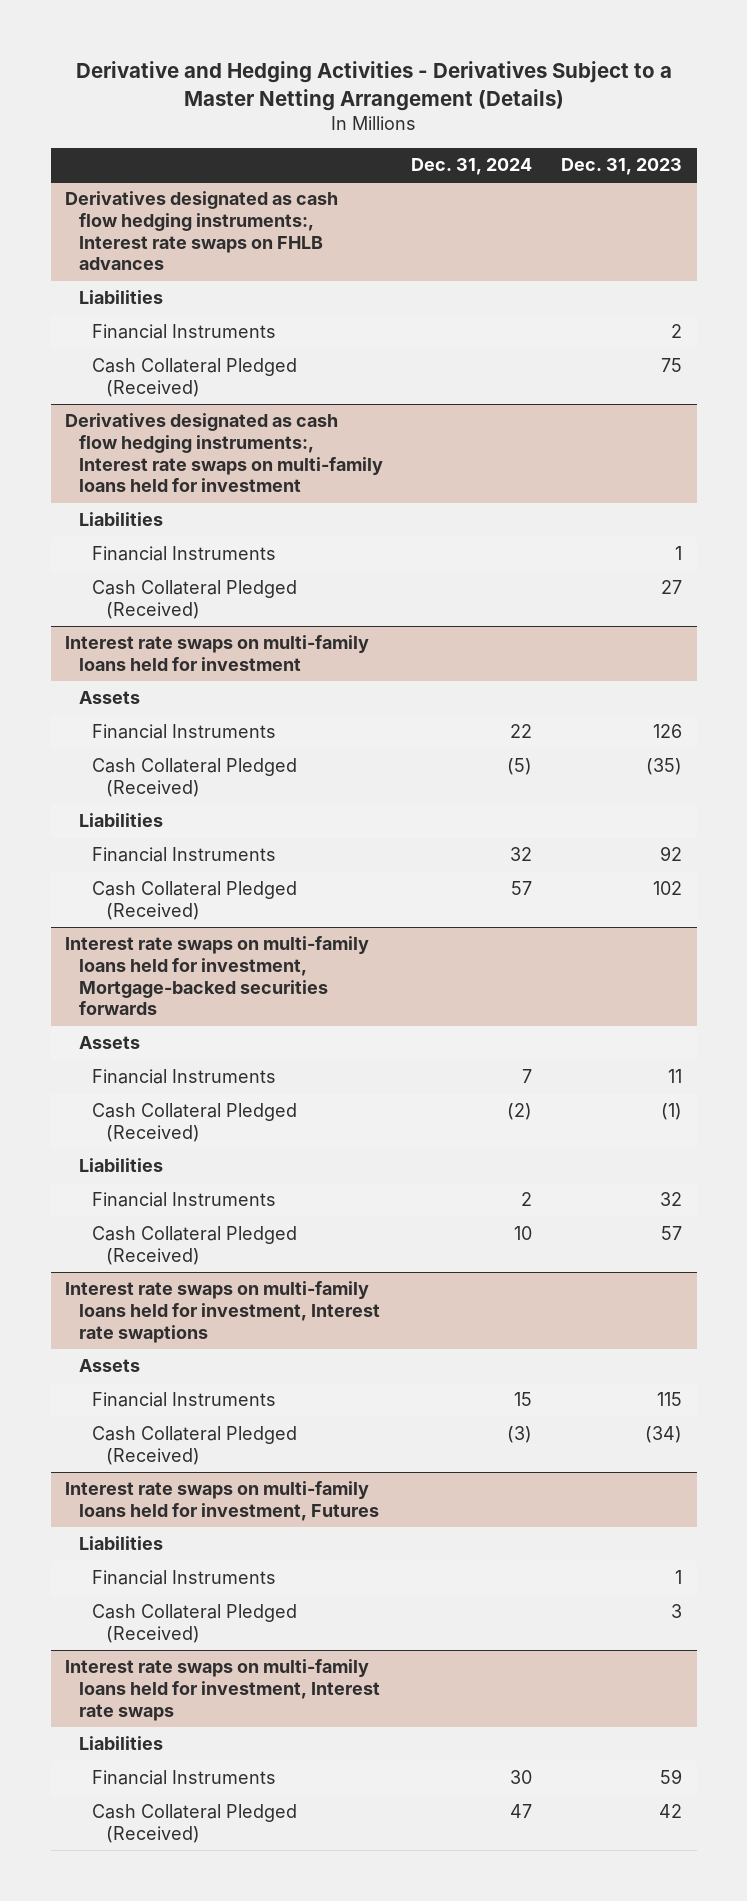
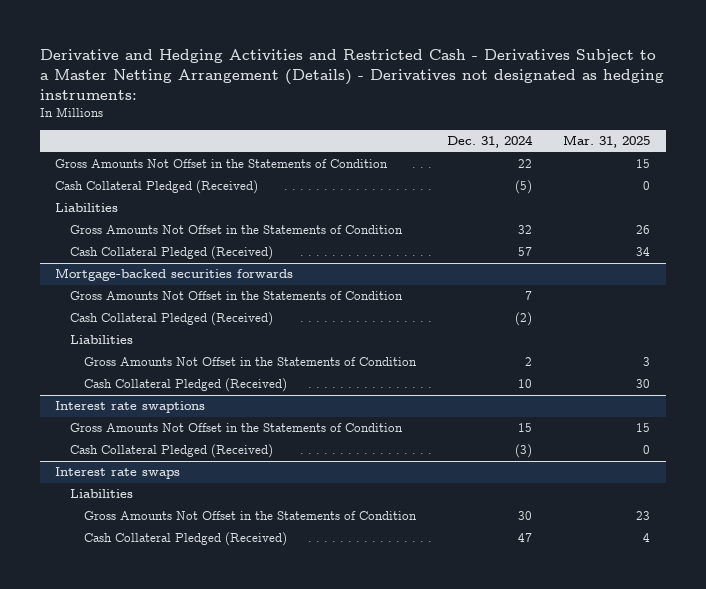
- Derivative and Hedging Activities - Derivatives Subject to a Master Netting Arrangement (Details)
+ Derivative and Hedging Activities and Restricted Cash - Derivatives Subject to a Master Netting Arrangement (Details) - Derivatives not designated as hedging instruments:
- | Dec. 31, 2024 | Dec. 31, 2023
+ | Dec. 31, 2024 | Mar. 31, 2025
- Derivatives designated as cash flow hedging instruments:, Interest rate swaps on FHLB advances
- Liabilities
- Financial Instruments | | 2
- Cash Collateral Pledged (Received) | | 75
- Derivatives designated as cash flow hedging instruments:, Interest rate swaps on multi-family loans held for investment
- Liabilities
- Financial Instruments | | 1
- Cash Collateral Pledged (Received) | | 27
- Interest rate swaps on multi-family loans held for investment
- Assets
- Financial Instruments | 22 | 126
+ Gross Amounts Not Offset in the Statements of Condition | 22 | 15
- Financial Instruments | 32 | 92
+ Gross Amounts Not Offset in the Statements of Condition | 32 | 26
- Interest rate swaps on multi-family loans held for investment, Mortgage-backed securities forwards
- Assets
- Financial Instruments | 7 | 11
+ Mortgage-backed securities forwards
+ Gross Amounts Not Offset in the Statements of Condition | 7 |
- Financial Instruments | 2 | 32
+ Gross Amounts Not Offset in the Statements of Condition | 2 | 3
- Interest rate swaps on multi-family loans held for investment, Interest rate swaptions
- Assets
- Financial Instruments | 15 | 115
+ Interest rate swaptions
+ Gross Amounts Not Offset in the Statements of Condition | 15 | 15
- Interest rate swaps on multi-family loans held for investment, Futures
- Liabilities
- Financial Instruments | | 1
- Cash Collateral Pledged (Received) | | 3
- Interest rate swaps on multi-family loans held for investment, Interest rate swaps
+ Interest rate swaps
- Financial Instruments | 30 | 59
+ Gross Amounts Not Offset in the Statements of Condition | 30 | 23

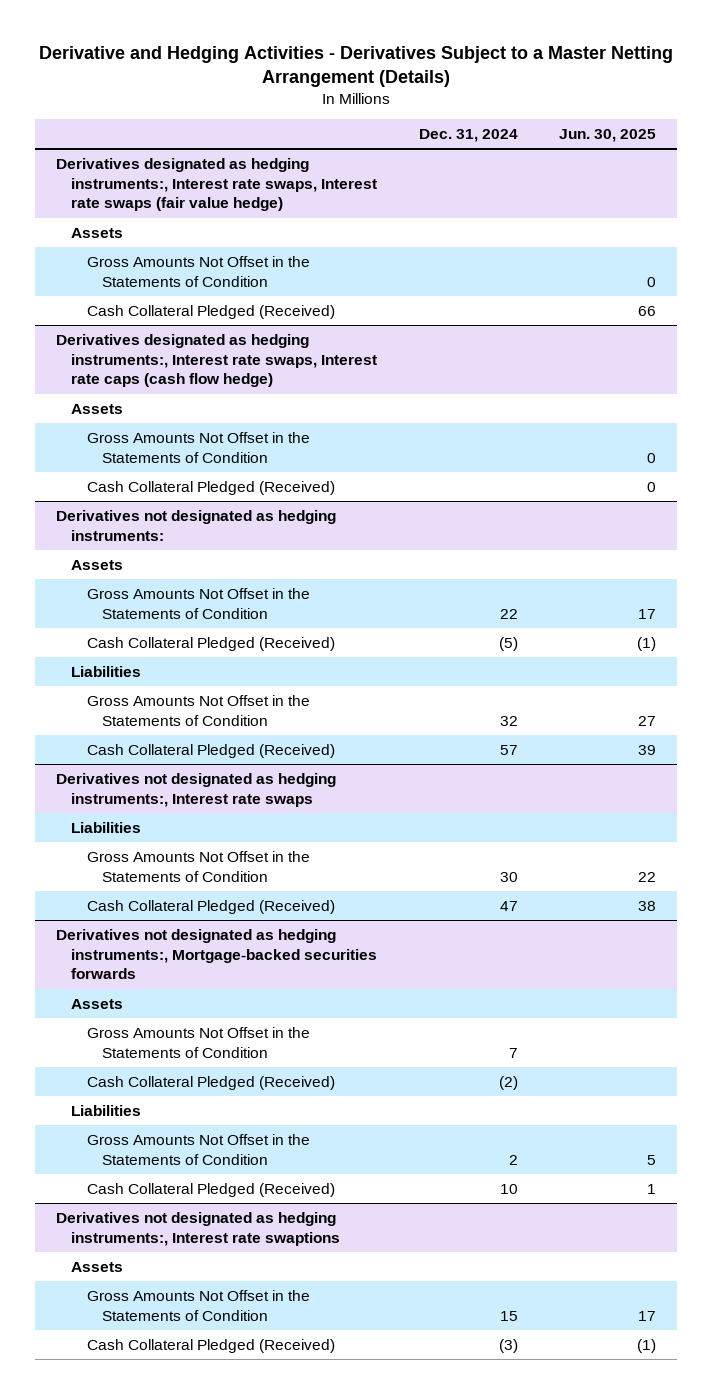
- Derivative and Hedging Activities and Restricted Cash - Derivatives Subject to a Master Netting Arrangement (Details) - Derivatives not designated as hedging instruments:
+ Derivative and Hedging Activities - Derivatives Subject to a Master Netting Arrangement (Details)
- | Dec. 31, 2024 | Mar. 31, 2025
+ | Dec. 31, 2024 | Jun. 30, 2025
+ Derivatives designated as hedging instruments:, Interest rate swaps, Interest rate swaps (fair value hedge)
+ Assets
+ Gross Amounts Not Offset in the Statements of Condition | | 0
+ Cash Collateral Pledged (Received) | | 66
+ Derivatives designated as hedging instruments:, Interest rate swaps, Interest rate caps (cash flow hedge)
+ Assets
+ Gross Amounts Not Offset in the Statements of Condition | | 0
+ Cash Collateral Pledged (Received) | | 0
+ Derivatives not designated as hedging instruments:
+ Assets
- Mortgage-backed securities forwards
+ Derivatives not designated as hedging instruments:, Interest rate swaps
+ Liabilities
+ Gross Amounts Not Offset in the Statements of Condition | 30 | 22
+ Cash Collateral Pledged (Received) | 47 | 38
+ Derivatives not designated as hedging instruments:, Mortgage-backed securities forwards
+ Assets
- Interest rate swaptions
+ Derivatives not designated as hedging instruments:, Interest rate swaptions
+ Assets
- Interest rate swaps
- Liabilities
- Gross Amounts Not Offset in the Statements of Condition | 30 | 23
- Cash Collateral Pledged (Received) | 47 | 4

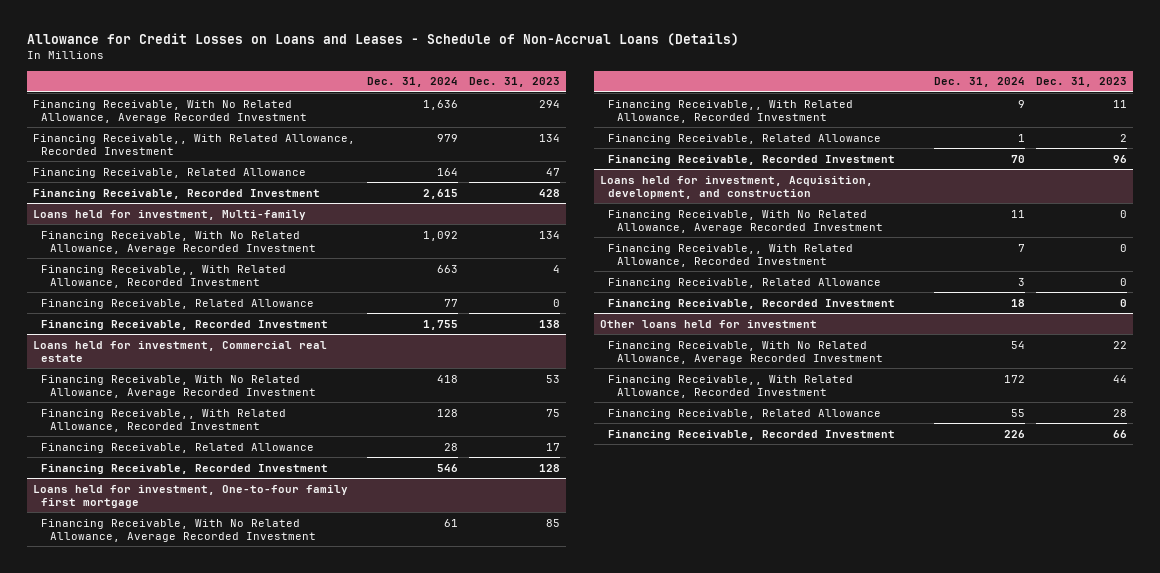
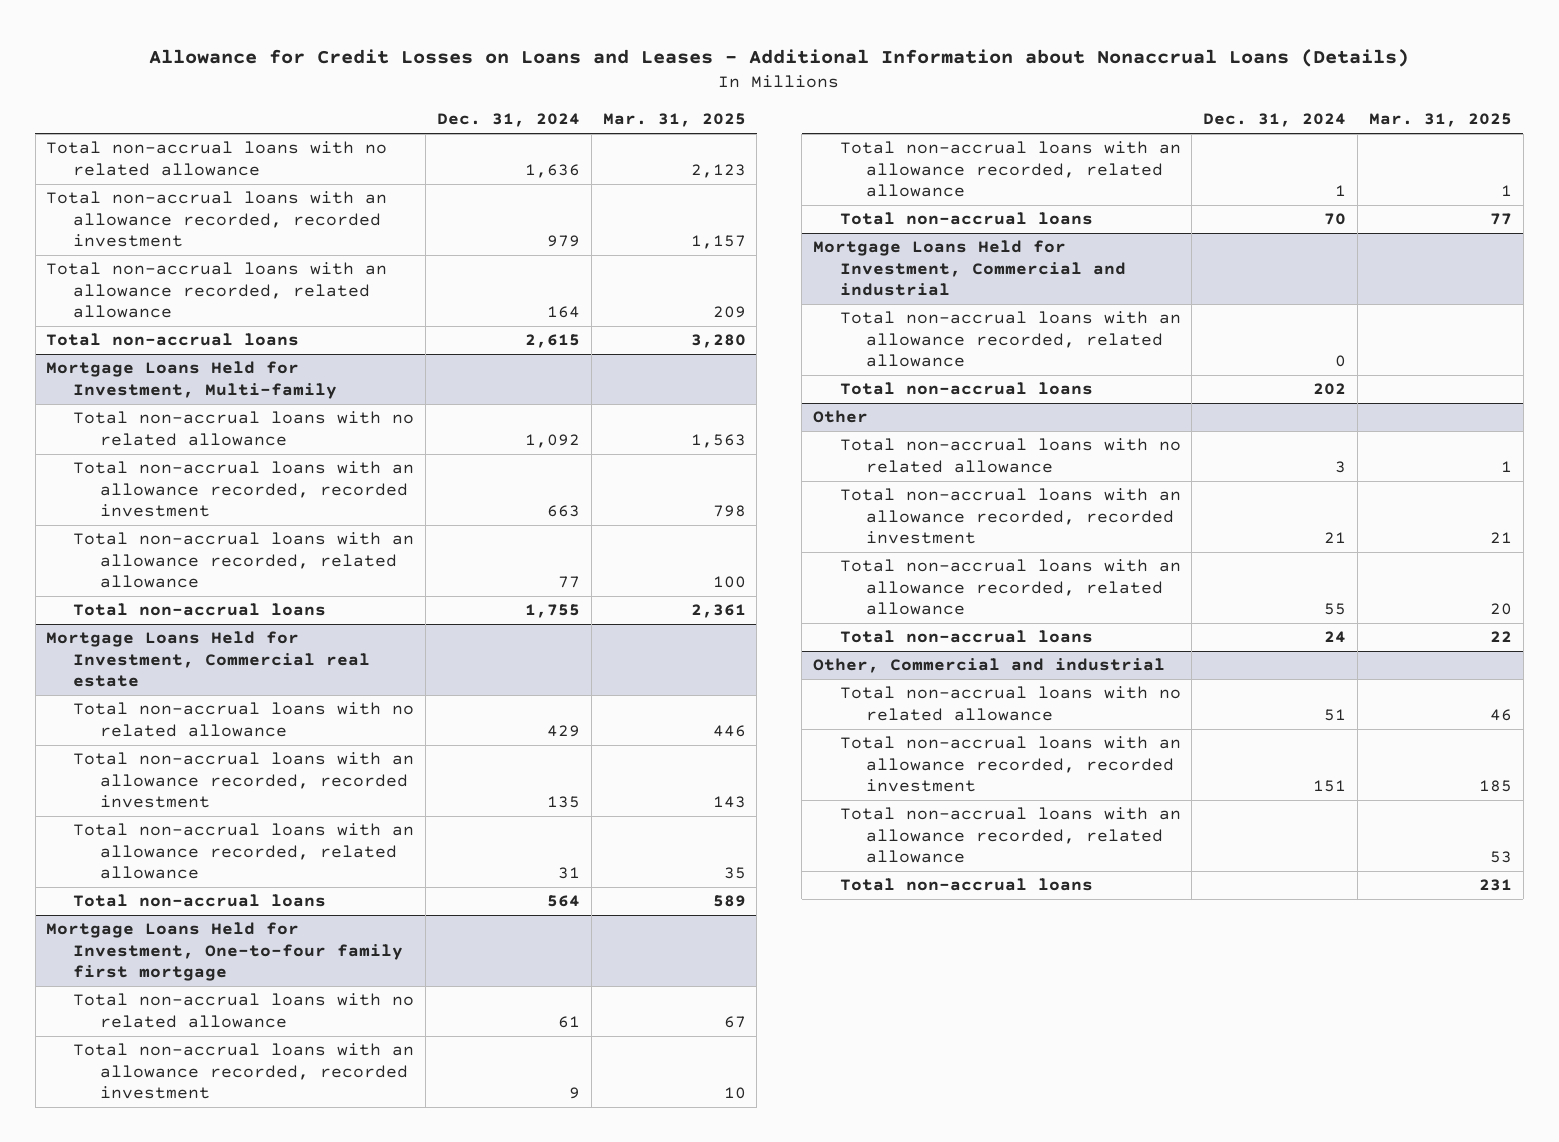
- Allowance for Credit Losses on Loans and Leases - Schedule of Non-Accrual Loans (Details)
+ Allowance for Credit Losses on Loans and Leases - Additional Information about Nonaccrual Loans (Details)
- | Dec. 31, 2024 | Dec. 31, 2023
+ | Dec. 31, 2024 | Mar. 31, 2025
- Financing Receivable, With No Related Allowance, Average Recorded Investment | 1,636 | 294
- Financing Receivable,, With Related Allowance, Recorded Investment | 979 | 134
- Financing Receivable, Related Allowance | 164 | 47
- Financing Receivable, Recorded Investment | 2,615 | 428
- Loans held for investment, Multi-family
- Financing Receivable, With No Related Allowance, Average Recorded Investment | 1,092 | 134
- Financing Receivable,, With Related Allowance, Recorded Investment | 663 | 4
- Financing Receivable, Related Allowance | 77 | 0
- Financing Receivable, Recorded Investment | 1,755 | 138
- Loans held for investment, Commercial real estate
- Financing Receivable, With No Related Allowance, Average Recorded Investment | 418 | 53
- Financing Receivable,, With Related Allowance, Recorded Investment | 128 | 75
- Financing Receivable, Related Allowance | 28 | 17
- Financing Receivable, Recorded Investment | 546 | 128
- Loans held for investment, One-to-four family first mortgage
- Financing Receivable, With No Related Allowance, Average Recorded Investment | 61 | 85
- Financing Receivable,, With Related Allowance, Recorded Investment | 9 | 11
- Financing Receivable, Related Allowance | 1 | 2
- Financing Receivable, Recorded Investment | 70 | 96
- Loans held for investment, Acquisition, development, and construction
- Financing Receivable, With No Related Allowance, Average Recorded Investment | 11 | 0
- Financing Receivable,, With Related Allowance, Recorded Investment | 7 | 0
- Financing Receivable, Related Allowance | 3 | 0
- Financing Receivable, Recorded Investment | 18 | 0
- Other loans held for investment
- Financing Receivable, With No Related Allowance, Average Recorded Investment | 54 | 22
- Financing Receivable,, With Related Allowance, Recorded Investment | 172 | 44
- Financing Receivable, Related Allowance | 55 | 28
- Financing Receivable, Recorded Investment | 226 | 66
+ Total non-accrual loans with no related allowance | 1,636 | 2,123
+ Total non-accrual loans with an allowance recorded, recorded investment | 979 | 1,157
+ Total non-accrual loans with an allowance recorded, related allowance | 164 | 209
+ Total non-accrual loans | 2,615 | 3,280
+ Mortgage Loans Held for Investment, Multi-family
+ Total non-accrual loans with no related allowance | 1,092 | 1,563
+ Total non-accrual loans with an allowance recorded, recorded investment | 663 | 798
+ Total non-accrual loans with an allowance recorded, related allowance | 77 | 100
+ Total non-accrual loans | 1,755 | 2,361
+ Mortgage Loans Held for Investment, Commercial real estate
+ Total non-accrual loans with no related allowance | 429 | 446
+ Total non-accrual loans with an allowance recorded, recorded investment | 135 | 143
+ Total non-accrual loans with an allowance recorded, related allowance | 31 | 35
+ Total non-accrual loans | 564 | 589
+ Mortgage Loans Held for Investment, One-to-four family first mortgage
+ Total non-accrual loans with no related allowance | 61 | 67
+ Total non-accrual loans with an allowance recorded, recorded investment | 9 | 10
+ Total non-accrual loans with an allowance recorded, related allowance | 1 | 1
+ Total non-accrual loans | 70 | 77
+ Mortgage Loans Held for Investment, Commercial and industrial
+ Total non-accrual loans with an allowance recorded, related allowance | 0 |
+ Total non-accrual loans | 202 |
+ Other
+ Total non-accrual loans with no related allowance | 3 | 1
+ Total non-accrual loans with an allowance recorded, recorded investment | 21 | 21
+ Total non-accrual loans with an allowance recorded, related allowance | 55 | 20
+ Total non-accrual loans | 24 | 22
+ Other, Commercial and industrial
+ Total non-accrual loans with no related allowance | 51 | 46
+ Total non-accrual loans with an allowance recorded, recorded investment | 151 | 185
+ Total non-accrual loans with an allowance recorded, related allowance | | 53
+ Total non-accrual loans | | 231

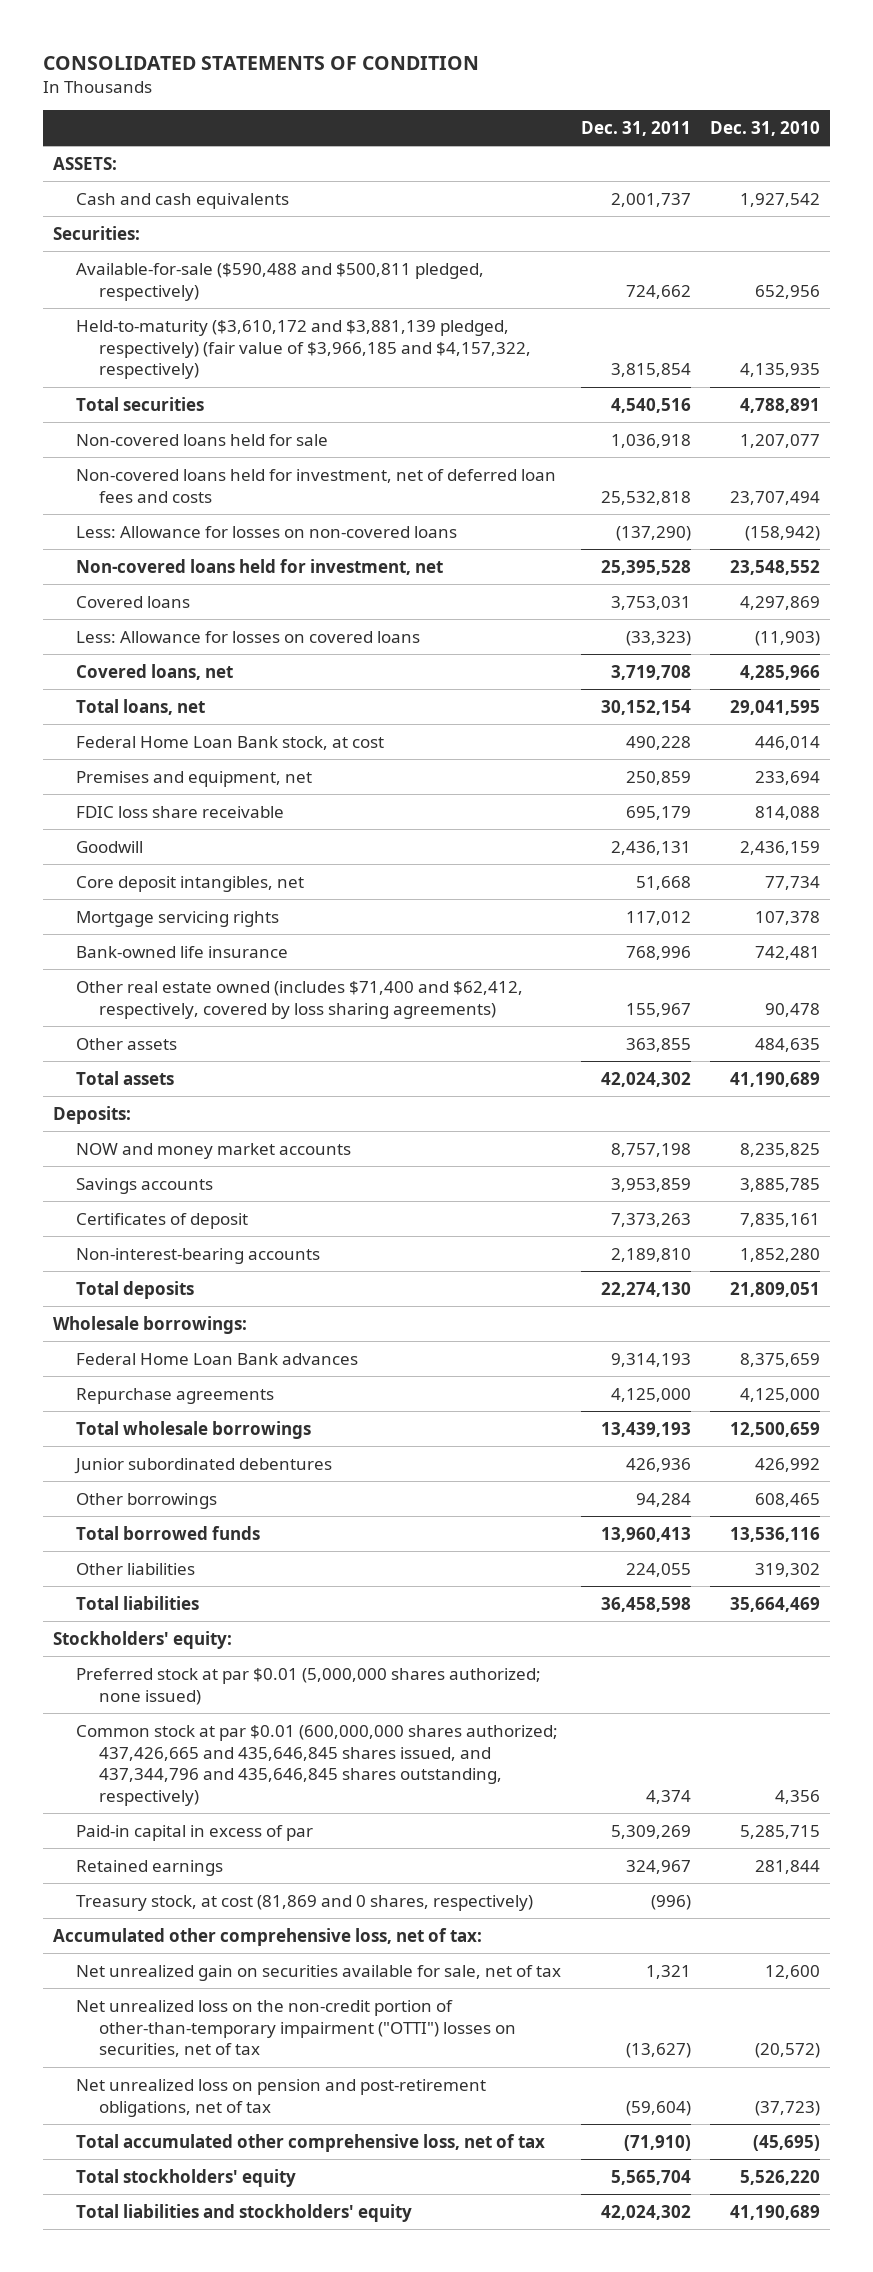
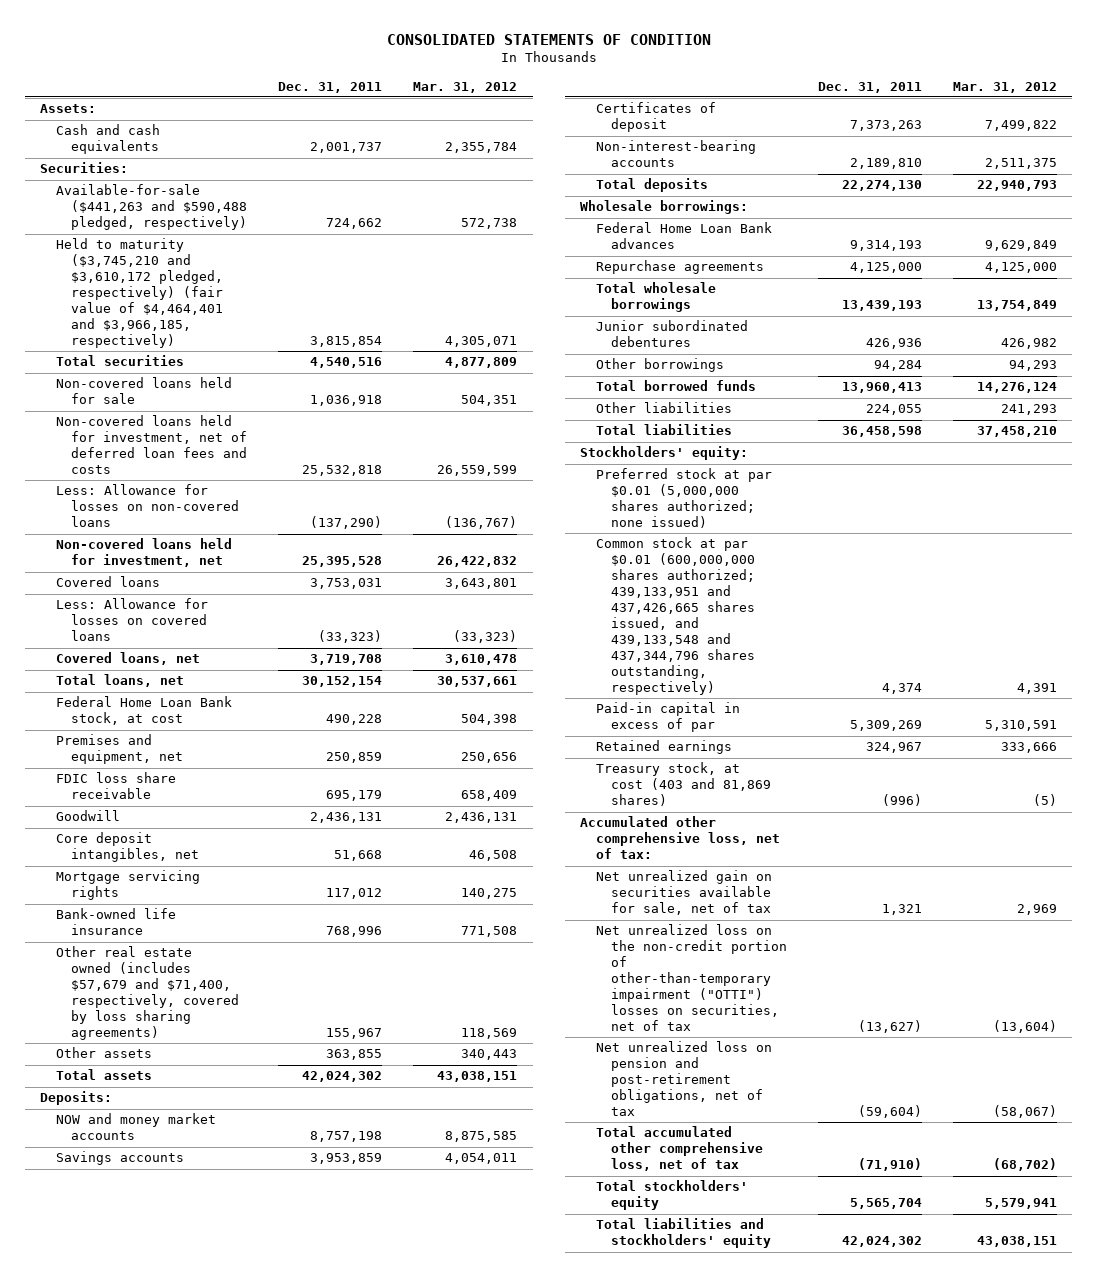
- | Dec. 31, 2011 | Dec. 31, 2010
+ | Dec. 31, 2011 | Mar. 31, 2012
- ASSETS:
+ Assets:
- Available-for-sale ($590,488 and $500,811 pledged, respectively) | 724,662 | 652,956
- Held-to-maturity ($3,610,172 and $3,881,139 pledged, respectively) (fair value of $3,966,185 and $4,157,322, respectively) | 3,815,854 | 4,135,935
+ Available-for-sale ($441,263 and $590,488 pledged, respectively) | 724,662 | 572,738
+ Held to maturity ($3,745,210 and $3,610,172 pledged, respectively) (fair value of $4,464,401 and $3,966,185, respectively) | 3,815,854 | 4,305,071
- Other real estate owned (includes $71,400 and $62,412, respectively, covered by loss sharing agreements) | 155,967 | 90,478
+ Other real estate owned (includes $57,679 and $71,400, respectively, covered by loss sharing agreements) | 155,967 | 118,569
- Common stock at par $0.01 (600,000,000 shares authorized; 437,426,665 and 435,646,845 shares issued, and 437,344,796 and 435,646,845 shares outstanding, respectively) | 4,374 | 4,356
+ Common stock at par $0.01 (600,000,000 shares authorized; 439,133,951 and 437,426,665 shares issued, and 439,133,548 and 437,344,796 shares outstanding, respectively) | 4,374 | 4,391
- Treasury stock, at cost (81,869 and 0 shares, respectively) | (996) |
+ Treasury stock, at cost (403 and 81,869 shares) | (996) | (5)

